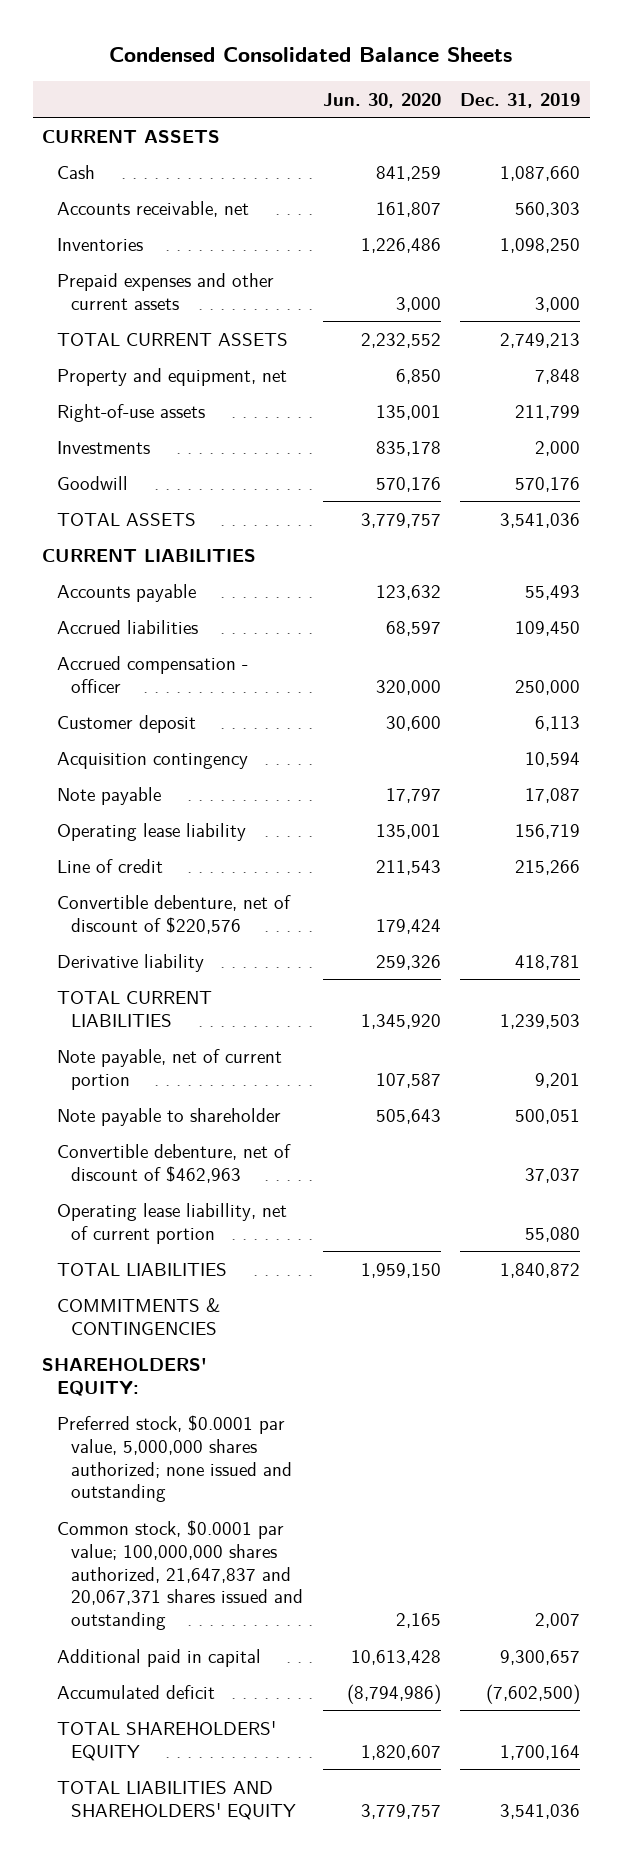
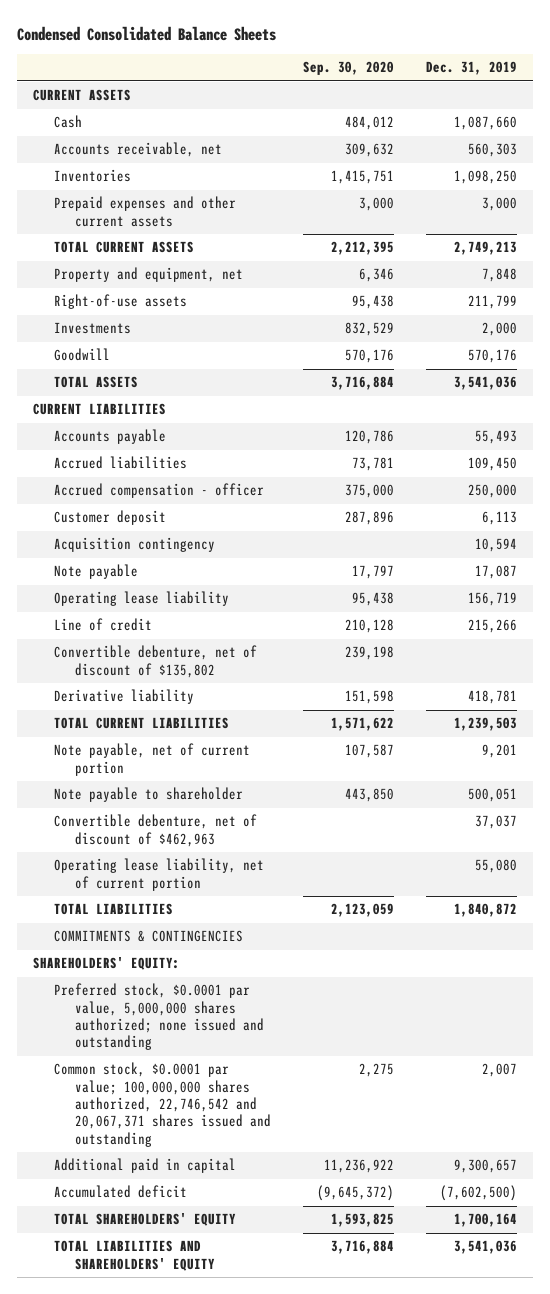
- | Jun. 30, 2020 | Dec. 31, 2019
+ | Sep. 30, 2020 | Dec. 31, 2019
- Convertible debenture, net of discount of $220,576 | 179,424 |
+ Convertible debenture, net of discount of $135,802 | 239,198 |
- Operating lease liabillity, net of current portion | | 55,080
+ Operating lease liability, net of current portion | | 55,080
- Common stock, $0.0001 par value; 100,000,000 shares authorized, 21,647,837 and 20,067,371 shares issued and outstanding | 2,165 | 2,007
+ Common stock, $0.0001 par value; 100,000,000 shares authorized, 22,746,542 and 20,067,371 shares issued and outstanding | 2,275 | 2,007

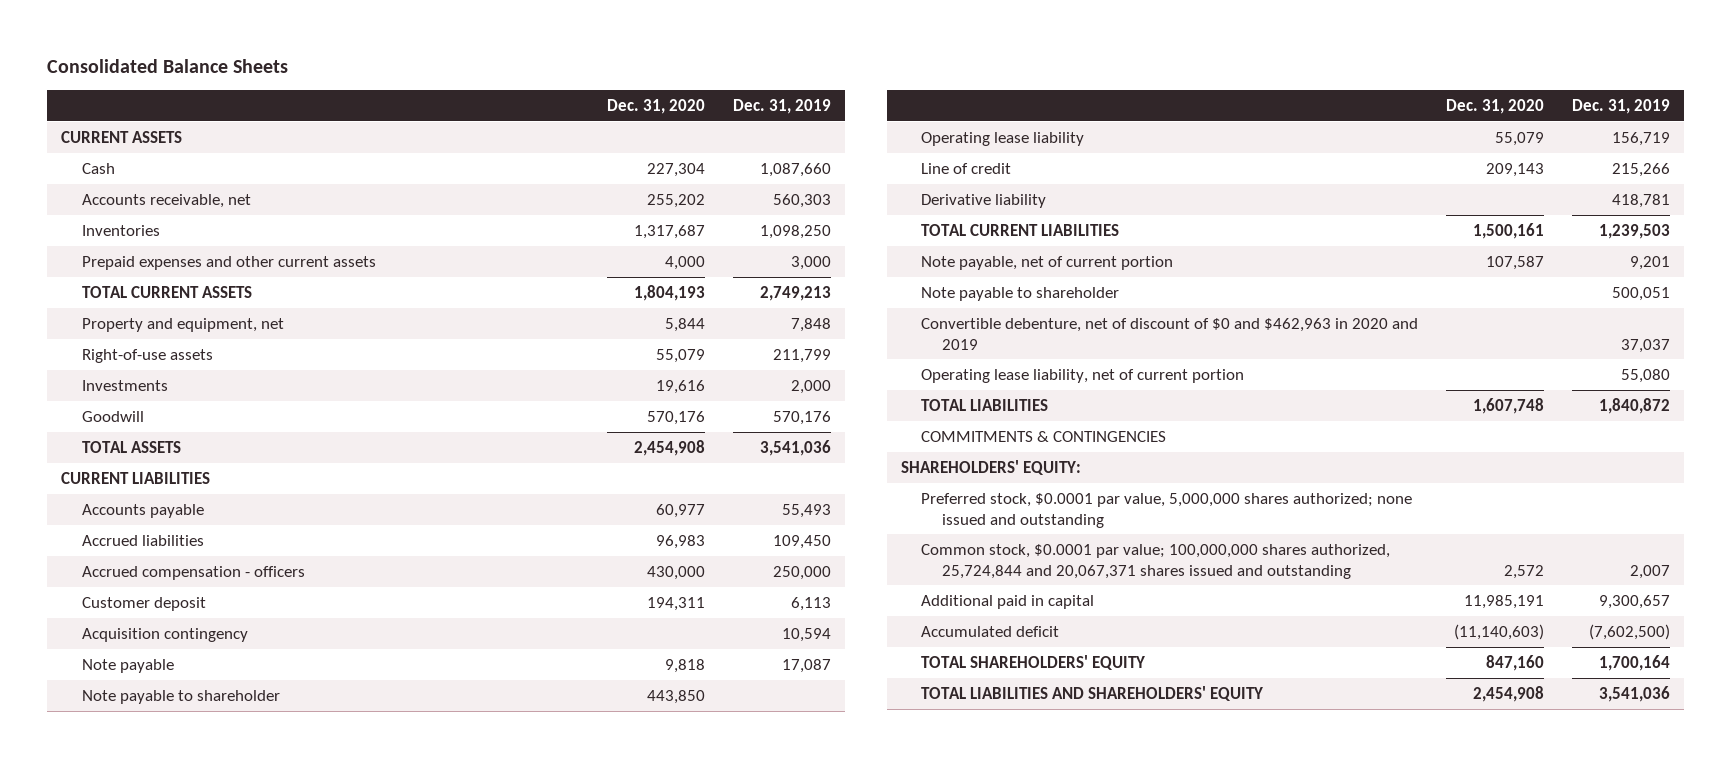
- Condensed Consolidated Balance Sheets
+ Consolidated Balance Sheets
- | Sep. 30, 2020 | Dec. 31, 2019
+ | Dec. 31, 2020 | Dec. 31, 2019
- Accrued compensation - officer | 375,000 | 250,000
+ Accrued compensation - officers | 430,000 | 250,000
+ Note payable to shareholder | 443,850 |
- Convertible debenture, net of discount of $135,802 | 239,198 |
- Convertible debenture, net of discount of $462,963 | | 37,037
+ Convertible debenture, net of discount of $0 and $462,963 in 2020 and 2019 | | 37,037
- Common stock, $0.0001 par value; 100,000,000 shares authorized, 22,746,542 and 20,067,371 shares issued and outstanding | 2,275 | 2,007
+ Common stock, $0.0001 par value; 100,000,000 shares authorized, 25,724,844 and 20,067,371 shares issued and outstanding | 2,572 | 2,007

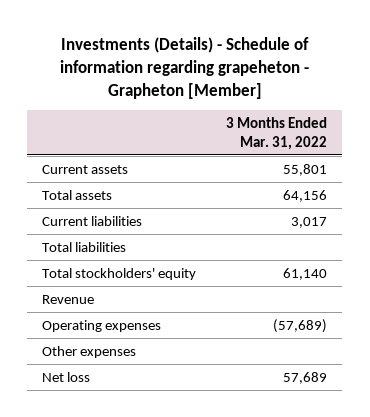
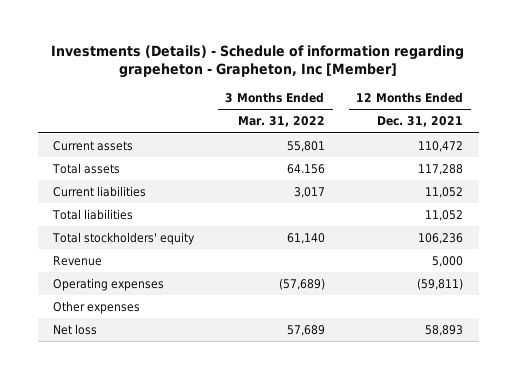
- Investments (Details) - Schedule of information regarding grapeheton - Grapheton [Member]
+ Investments (Details) - Schedule of information regarding grapeheton - Grapheton, Inc [Member]
- | 3 Months Ended Mar. 31, 2022
+ | 3 Months Ended Mar. 31, 2022 | 12 Months Ended Dec. 31, 2021
- Total assets | 64,156
+ Total assets | 64.156 | 117,288

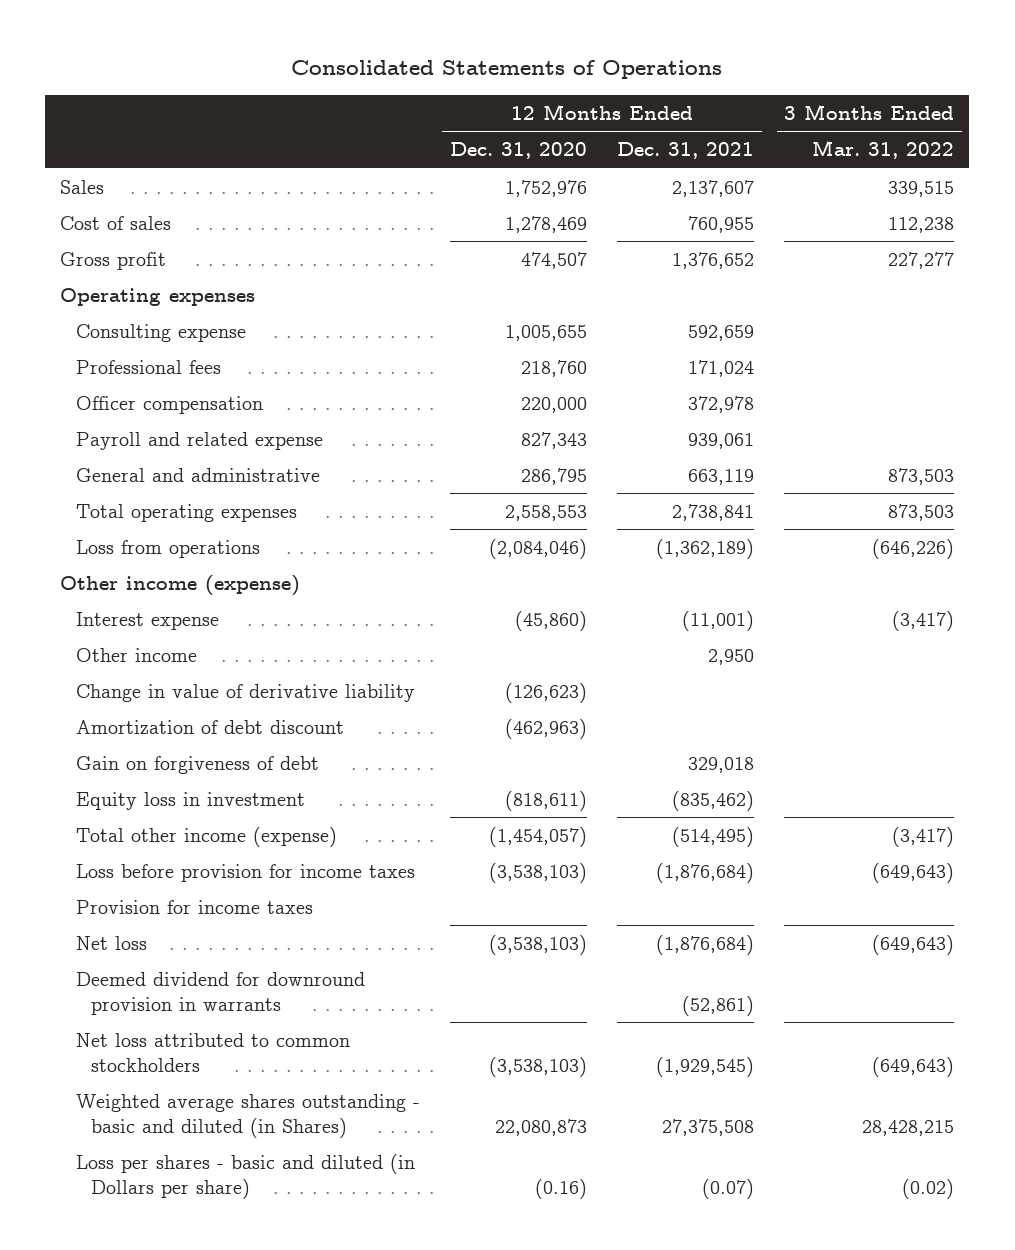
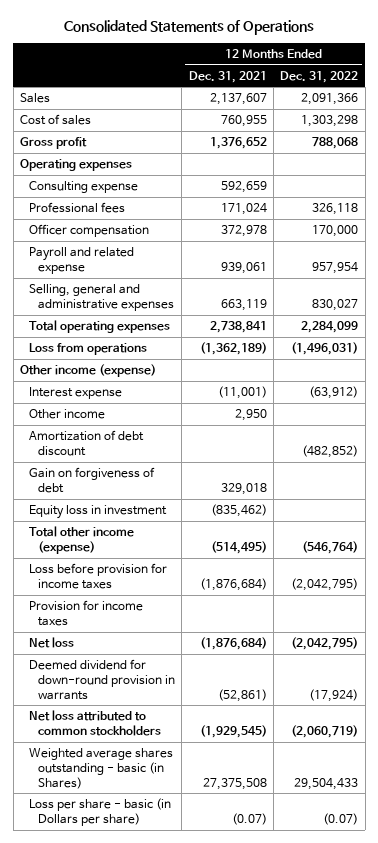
- | 12 Months Ended Dec. 31, 2020 | 12 Months Ended Dec. 31, 2021 | 3 Months Ended Mar. 31, 2022
+ | 12 Months Ended Dec. 31, 2021 | 12 Months Ended Dec. 31, 2022
- General and administrative | 286,795 | 663,119 | 873,503
+ Selling, general and administrative expenses | 663,119 | 830,027
- Change in value of derivative liability | (126,623) | |
- Deemed dividend for downround provision in warrants | | (52,861) |
+ Deemed dividend for down-round provision in warrants | (52,861) | (17,924)
- Weighted average shares outstanding - basic and diluted (in Shares) | 22,080,873 | 27,375,508 | 28,428,215
- Loss per shares - basic and diluted (in Dollars per share) | (0.16) | (0.07) | (0.02)
+ Weighted average shares outstanding - basic (in Shares) | 27,375,508 | 29,504,433
+ Loss per share - basic (in Dollars per share) | (0.07) | (0.07)

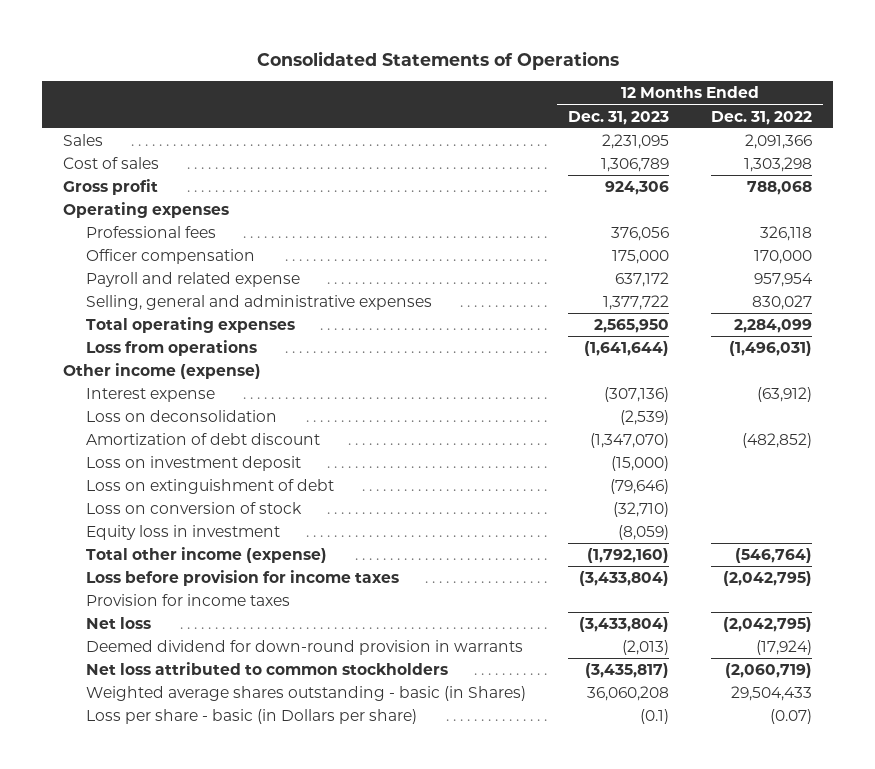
- | 12 Months Ended Dec. 31, 2021 | 12 Months Ended Dec. 31, 2022
+ | 12 Months Ended Dec. 31, 2023 | 12 Months Ended Dec. 31, 2022
- Consulting expense | 592,659 |
- Other income | 2,950 |
+ Loss on deconsolidation | (2,539) |
- Gain on forgiveness of debt | 329,018 |
+ Loss on investment deposit | (15,000) |
+ Loss on extinguishment of debt | (79,646) |
+ Loss on conversion of stock | (32,710) |

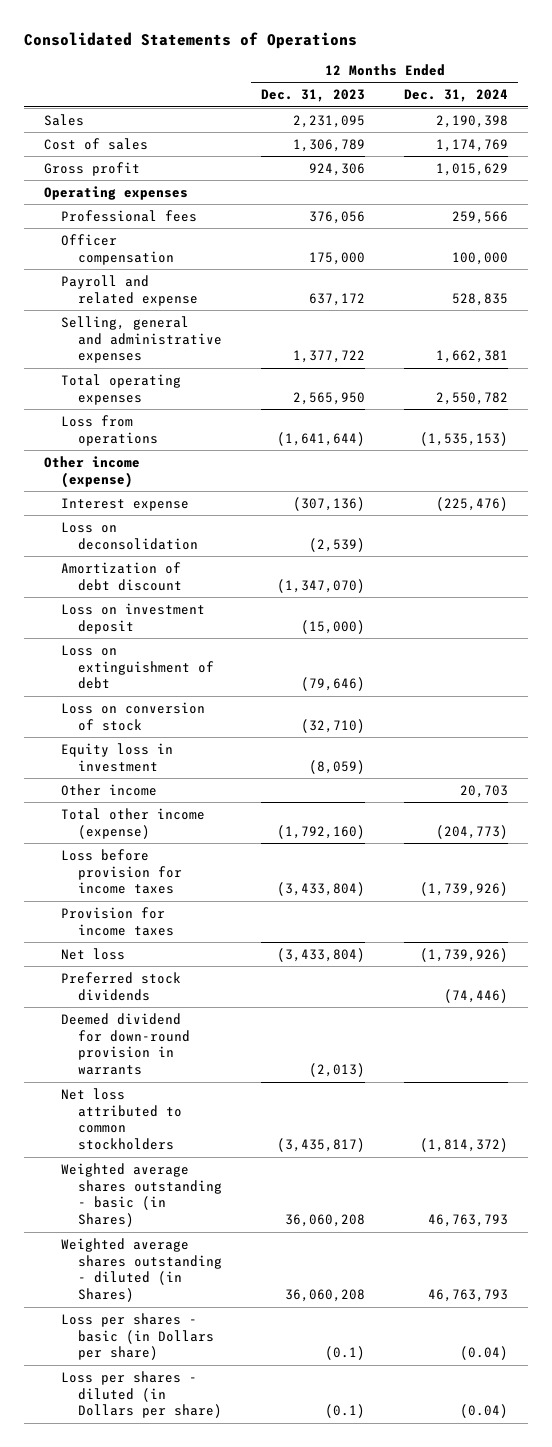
- | 12 Months Ended Dec. 31, 2023 | 12 Months Ended Dec. 31, 2022
+ | 12 Months Ended Dec. 31, 2023 | 12 Months Ended Dec. 31, 2024
+ Other income | | 20,703
+ Preferred stock dividends | | (74,446)
- Loss per share - basic (in Dollars per share) | (0.1) | (0.07)
+ Weighted average shares outstanding - diluted (in Shares) | 36,060,208 | 46,763,793
+ Loss per shares - basic (in Dollars per share) | (0.1) | (0.04)
+ Loss per shares - diluted (in Dollars per share) | (0.1) | (0.04)

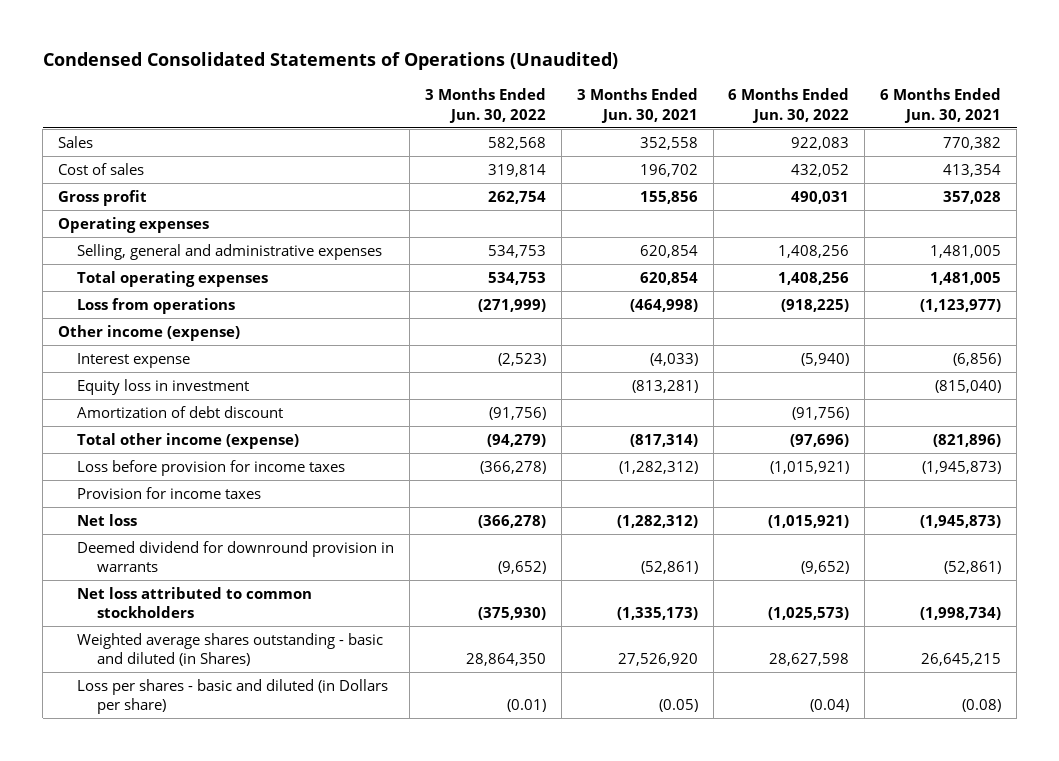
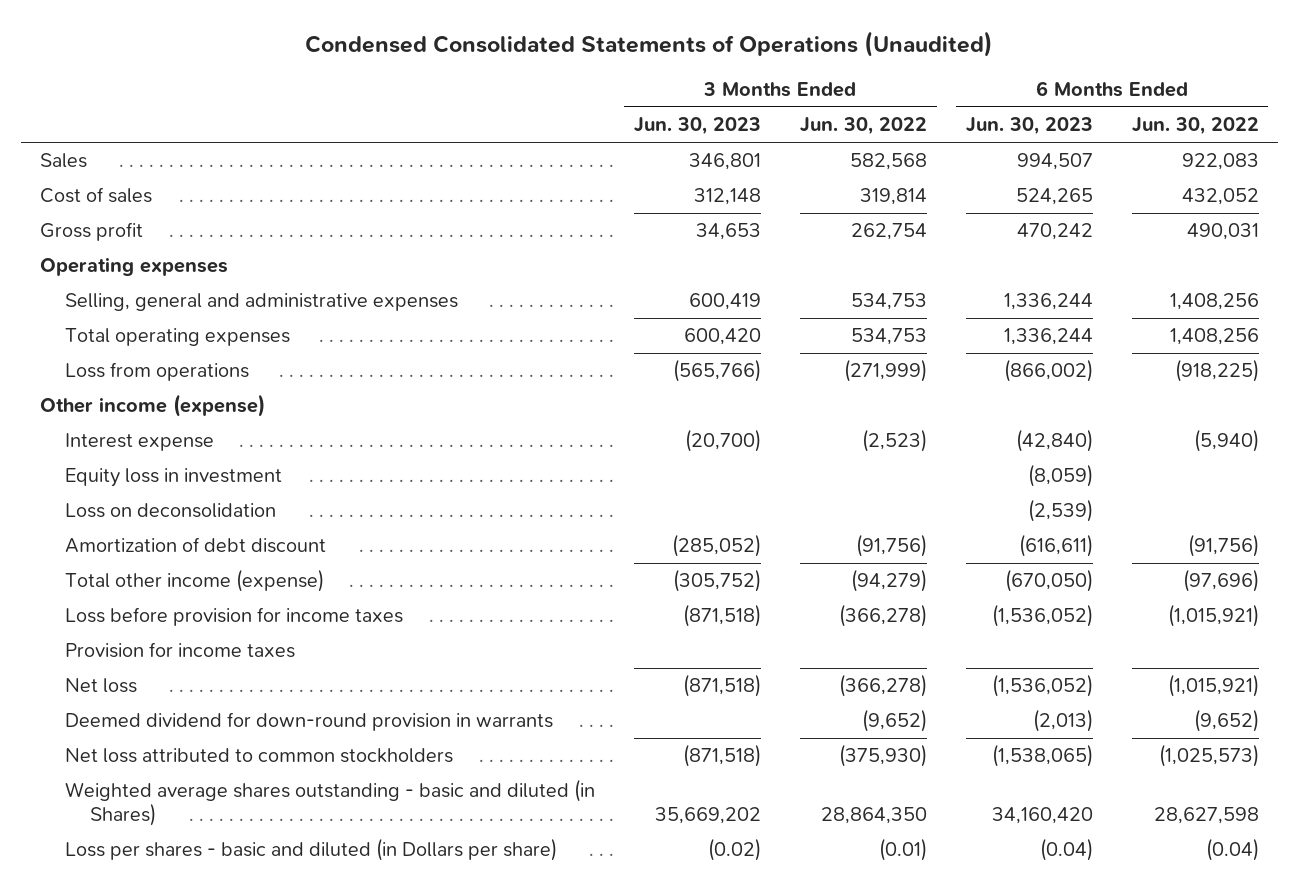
- | 3 Months Ended Jun. 30, 2022 | 3 Months Ended Jun. 30, 2021 | 6 Months Ended Jun. 30, 2022 | 6 Months Ended Jun. 30, 2021
+ | 3 Months Ended Jun. 30, 2023 | 3 Months Ended Jun. 30, 2022 | 6 Months Ended Jun. 30, 2023 | 6 Months Ended Jun. 30, 2022
+ Loss on deconsolidation | | | (2,539) |
- Deemed dividend for downround provision in warrants | (9,652) | (52,861) | (9,652) | (52,861)
+ Deemed dividend for down-round provision in warrants | | (9,652) | (2,013) | (9,652)

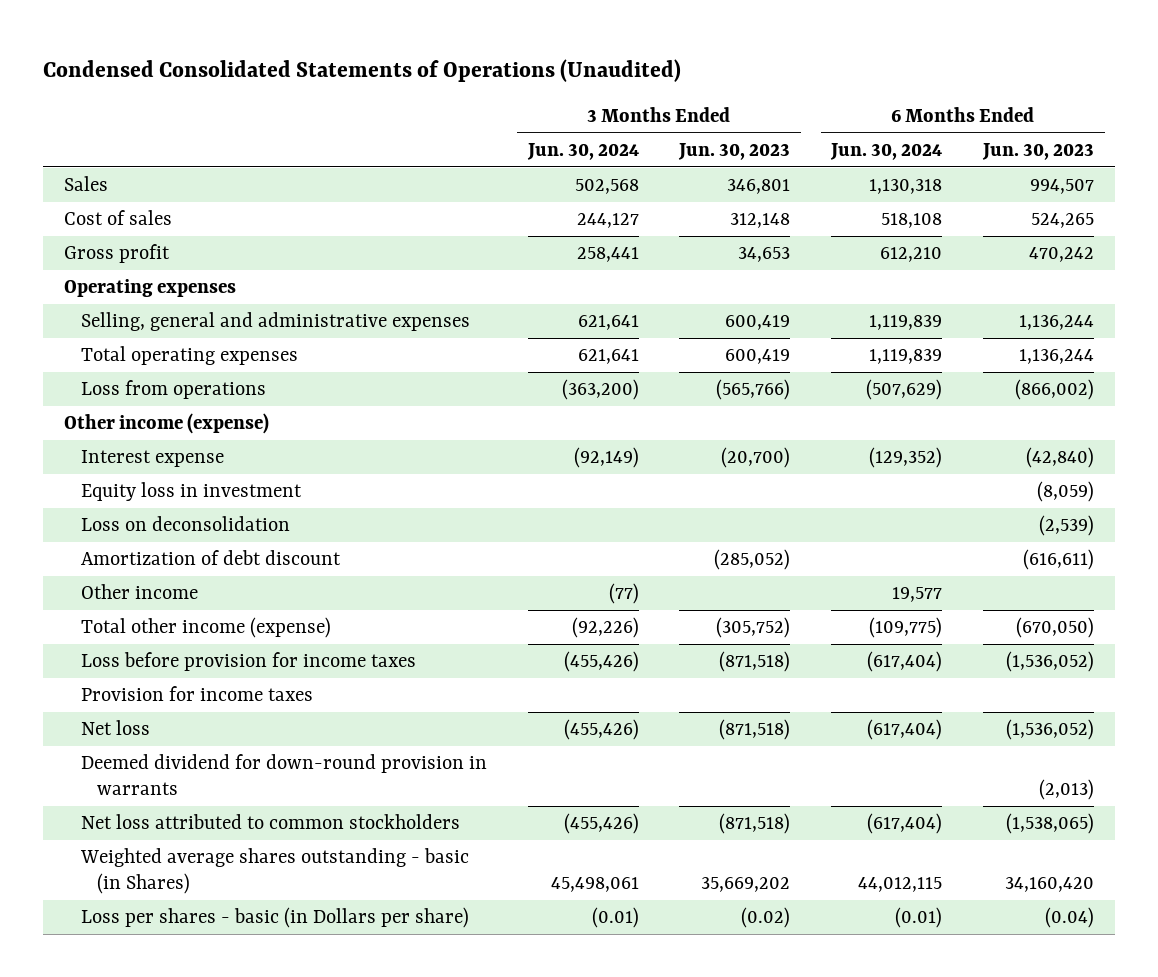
- | 3 Months Ended Jun. 30, 2023 | 3 Months Ended Jun. 30, 2022 | 6 Months Ended Jun. 30, 2023 | 6 Months Ended Jun. 30, 2022
+ | 3 Months Ended Jun. 30, 2024 | 3 Months Ended Jun. 30, 2023 | 6 Months Ended Jun. 30, 2024 | 6 Months Ended Jun. 30, 2023
- Selling, general and administrative expenses | 600,419 | 534,753 | 1,336,244 | 1,408,256
- Total operating expenses | 600,420 | 534,753 | 1,336,244 | 1,408,256
+ Selling, general and administrative expenses | 621,641 | 600,419 | 1,119,839 | 1,136,244
+ Total operating expenses | 621,641 | 600,419 | 1,119,839 | 1,136,244
+ Other income | (77) | | 19,577 |
- Weighted average shares outstanding - basic and diluted (in Shares) | 35,669,202 | 28,864,350 | 34,160,420 | 28,627,598
- Loss per shares - basic and diluted (in Dollars per share) | (0.02) | (0.01) | (0.04) | (0.04)
+ Weighted average shares outstanding - basic (in Shares) | 45,498,061 | 35,669,202 | 44,012,115 | 34,160,420
+ Loss per shares - basic (in Dollars per share) | (0.01) | (0.02) | (0.01) | (0.04)

